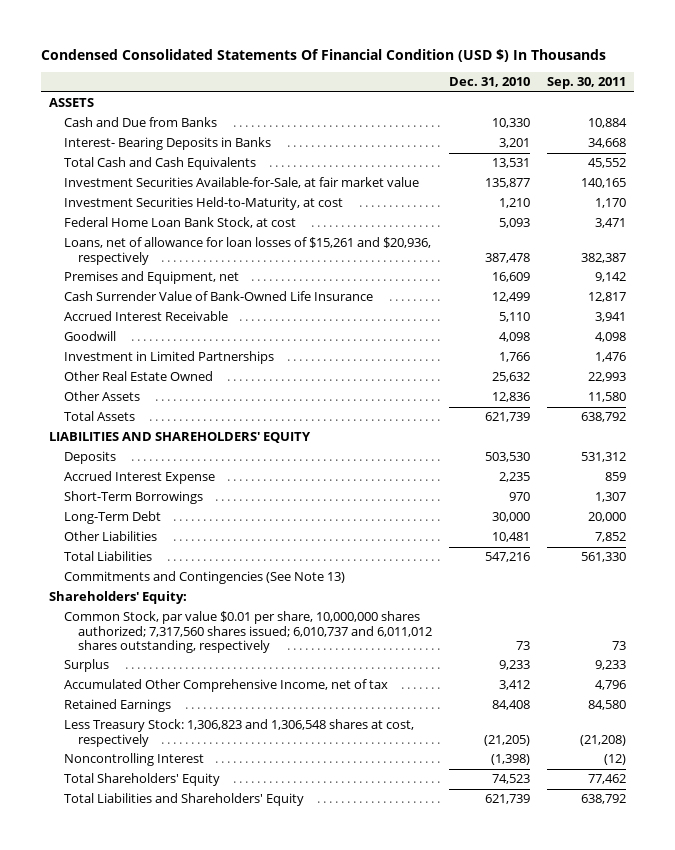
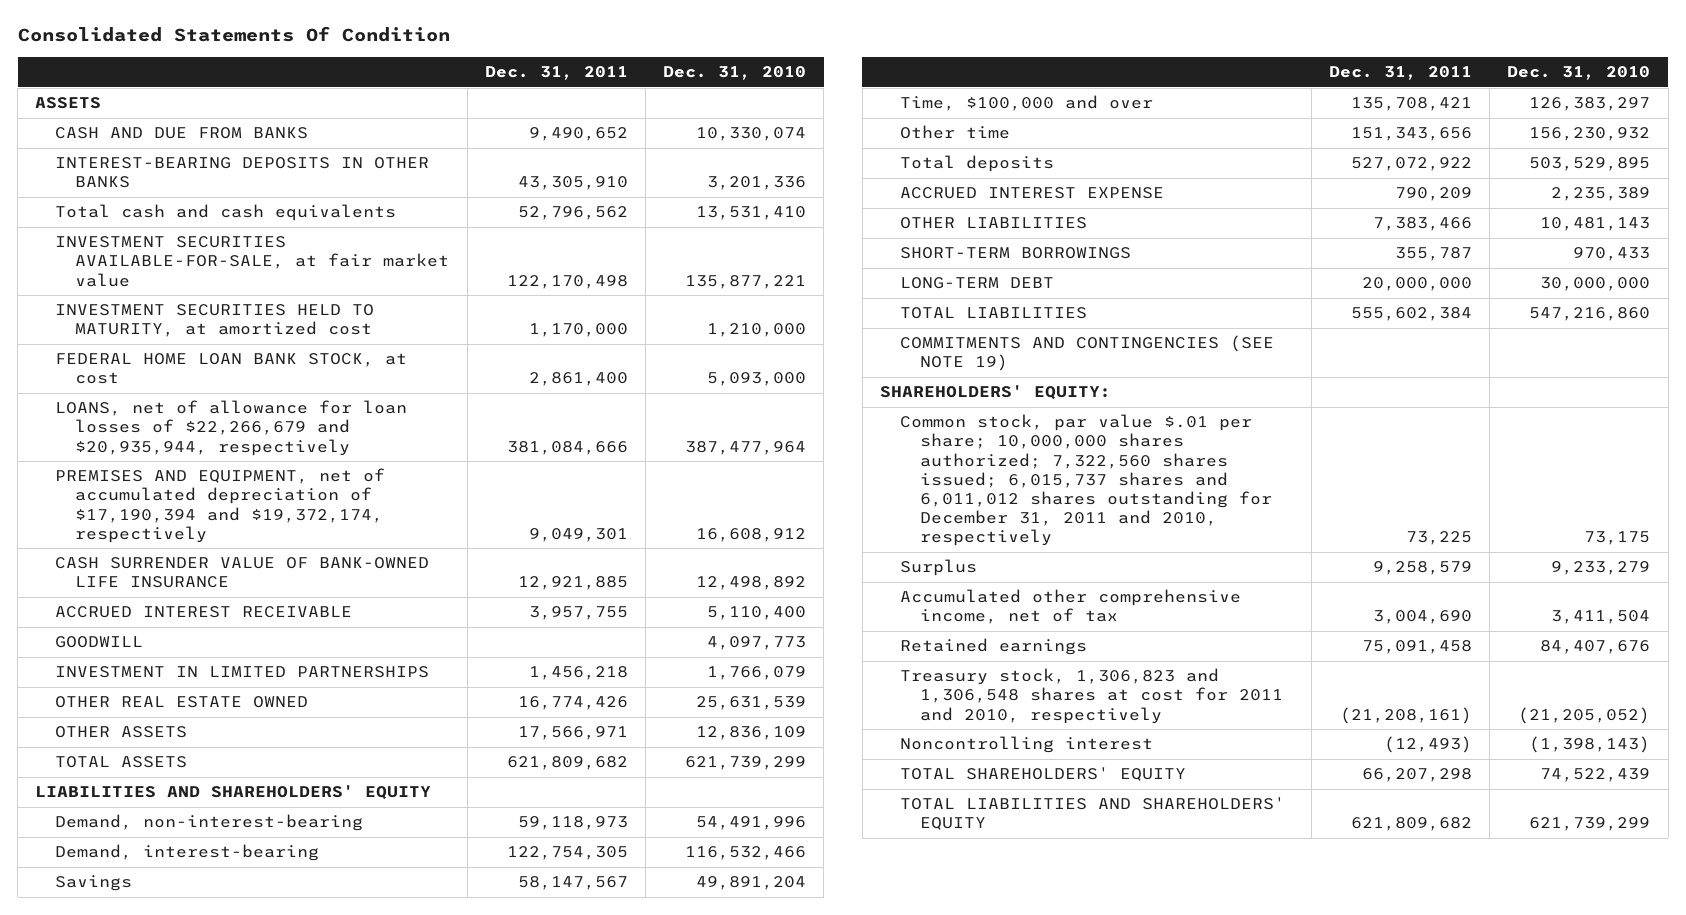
- Condensed Consolidated Statements Of Financial Condition (USD $) In Thousands
+ Consolidated Statements Of Condition
- | Dec. 31, 2010 | Sep. 30, 2011
+ | Dec. 31, 2011 | Dec. 31, 2010
- Cash and Due from Banks | 10,330 | 10,884
- Interest- Bearing Deposits in Banks | 3,201 | 34,668
- Total Cash and Cash Equivalents | 13,531 | 45,552
- Investment Securities Available-for-Sale, at fair market value | 135,877 | 140,165
- Investment Securities Held-to-Maturity, at cost | 1,210 | 1,170
- Federal Home Loan Bank Stock, at cost | 5,093 | 3,471
- Loans, net of allowance for loan losses of $15,261 and $20,936, respectively | 387,478 | 382,387
- Premises and Equipment, net | 16,609 | 9,142
- Cash Surrender Value of Bank-Owned Life Insurance | 12,499 | 12,817
- Accrued Interest Receivable | 5,110 | 3,941
- Goodwill | 4,098 | 4,098
- Investment in Limited Partnerships | 1,766 | 1,476
- Other Real Estate Owned | 25,632 | 22,993
- Other Assets | 12,836 | 11,580
- Total Assets | 621,739 | 638,792
+ CASH AND DUE FROM BANKS | 9,490,652 | 10,330,074
+ INTEREST-BEARING DEPOSITS IN OTHER BANKS | 43,305,910 | 3,201,336
+ Total cash and cash equivalents | 52,796,562 | 13,531,410
+ INVESTMENT SECURITIES AVAILABLE-FOR-SALE, at fair market value | 122,170,498 | 135,877,221
+ INVESTMENT SECURITIES HELD TO MATURITY, at amortized cost | 1,170,000 | 1,210,000
+ FEDERAL HOME LOAN BANK STOCK, at cost | 2,861,400 | 5,093,000
+ LOANS, net of allowance for loan losses of $22,266,679 and $20,935,944, respectively | 381,084,666 | 387,477,964
+ PREMISES AND EQUIPMENT, net of accumulated depreciation of $17,190,394 and $19,372,174, respectively | 9,049,301 | 16,608,912
+ CASH SURRENDER VALUE OF BANK-OWNED LIFE INSURANCE | 12,921,885 | 12,498,892
+ ACCRUED INTEREST RECEIVABLE | 3,957,755 | 5,110,400
+ GOODWILL | | 4,097,773
+ INVESTMENT IN LIMITED PARTNERSHIPS | 1,456,218 | 1,766,079
+ OTHER REAL ESTATE OWNED | 16,774,426 | 25,631,539
+ OTHER ASSETS | 17,566,971 | 12,836,109
+ TOTAL ASSETS | 621,809,682 | 621,739,299
- Deposits | 503,530 | 531,312
- Accrued Interest Expense | 2,235 | 859
- Short-Term Borrowings | 970 | 1,307
- Long-Term Debt | 30,000 | 20,000
- Other Liabilities | 10,481 | 7,852
- Total Liabilities | 547,216 | 561,330
- Commitments and Contingencies (See Note 13)
- Shareholders' Equity:
- Common Stock, par value $0.01 per share, 10,000,000 shares authorized; 7,317,560 shares issued; 6,010,737 and 6,011,012 shares outstanding, respectively | 73 | 73
- Surplus | 9,233 | 9,233
- Accumulated Other Comprehensive Income, net of tax | 3,412 | 4,796
- Retained Earnings | 84,408 | 84,580
- Less Treasury Stock: 1,306,823 and 1,306,548 shares at cost, respectively | (21,205) | (21,208)
- Noncontrolling Interest | (1,398) | (12)
- Total Shareholders' Equity | 74,523 | 77,462
- Total Liabilities and Shareholders' Equity | 621,739 | 638,792
+ Demand, non-interest-bearing | 59,118,973 | 54,491,996
+ Demand, interest-bearing | 122,754,305 | 116,532,466
+ Savings | 58,147,567 | 49,891,204
+ Time, $100,000 and over | 135,708,421 | 126,383,297
+ Other time | 151,343,656 | 156,230,932
+ Total deposits | 527,072,922 | 503,529,895
+ ACCRUED INTEREST EXPENSE | 790,209 | 2,235,389
+ OTHER LIABILITIES | 7,383,466 | 10,481,143
+ SHORT-TERM BORROWINGS | 355,787 | 970,433
+ LONG-TERM DEBT | 20,000,000 | 30,000,000
+ TOTAL LIABILITIES | 555,602,384 | 547,216,860
+ COMMITMENTS AND CONTINGENCIES (SEE NOTE 19)
+ SHAREHOLDERS' EQUITY:
+ Common stock, par value $.01 per share; 10,000,000 shares authorized; 7,322,560 shares issued; 6,015,737 shares and 6,011,012 shares outstanding for December 31, 2011 and 2010, respectively | 73,225 | 73,175
+ Surplus | 9,258,579 | 9,233,279
+ Accumulated other comprehensive income, net of tax | 3,004,690 | 3,411,504
+ Retained earnings | 75,091,458 | 84,407,676
+ Treasury stock, 1,306,823 and 1,306,548 shares at cost for 2011 and 2010, respectively | (21,208,161) | (21,205,052)
+ Noncontrolling interest | (12,493) | (1,398,143)
+ TOTAL SHAREHOLDERS' EQUITY | 66,207,298 | 74,522,439
+ TOTAL LIABILITIES AND SHAREHOLDERS' EQUITY | 621,809,682 | 621,739,299

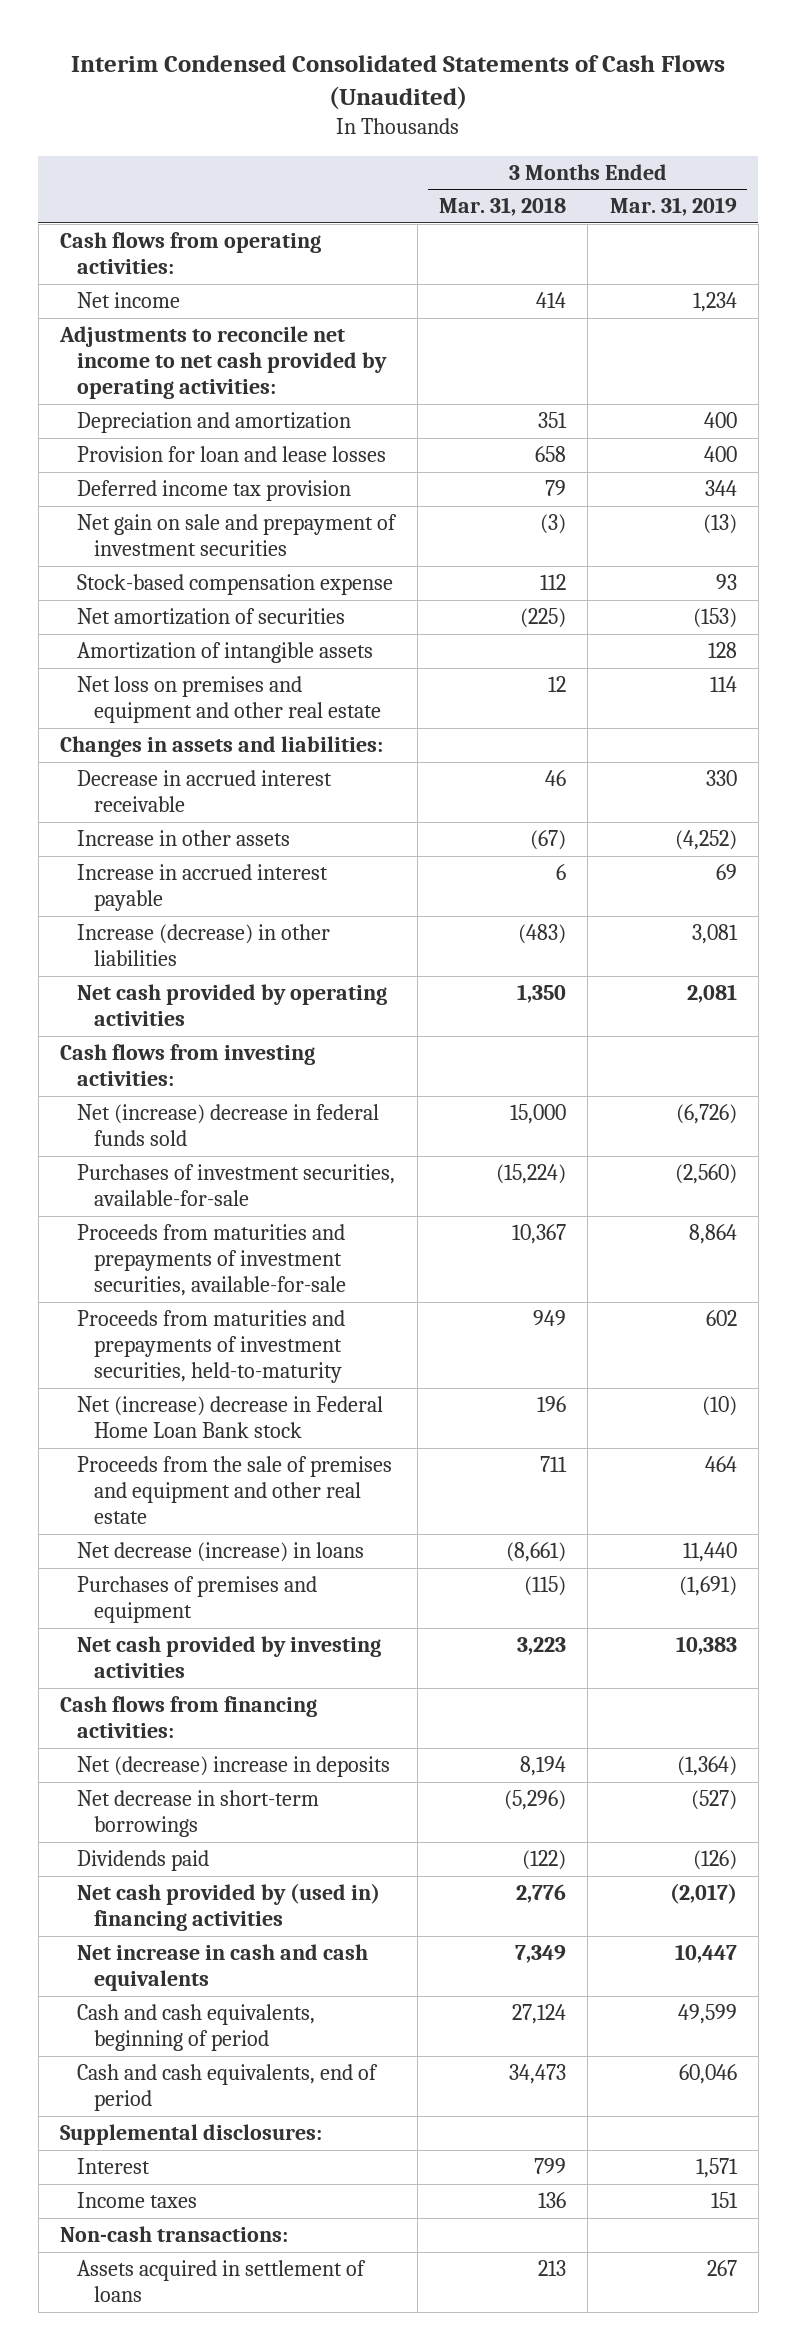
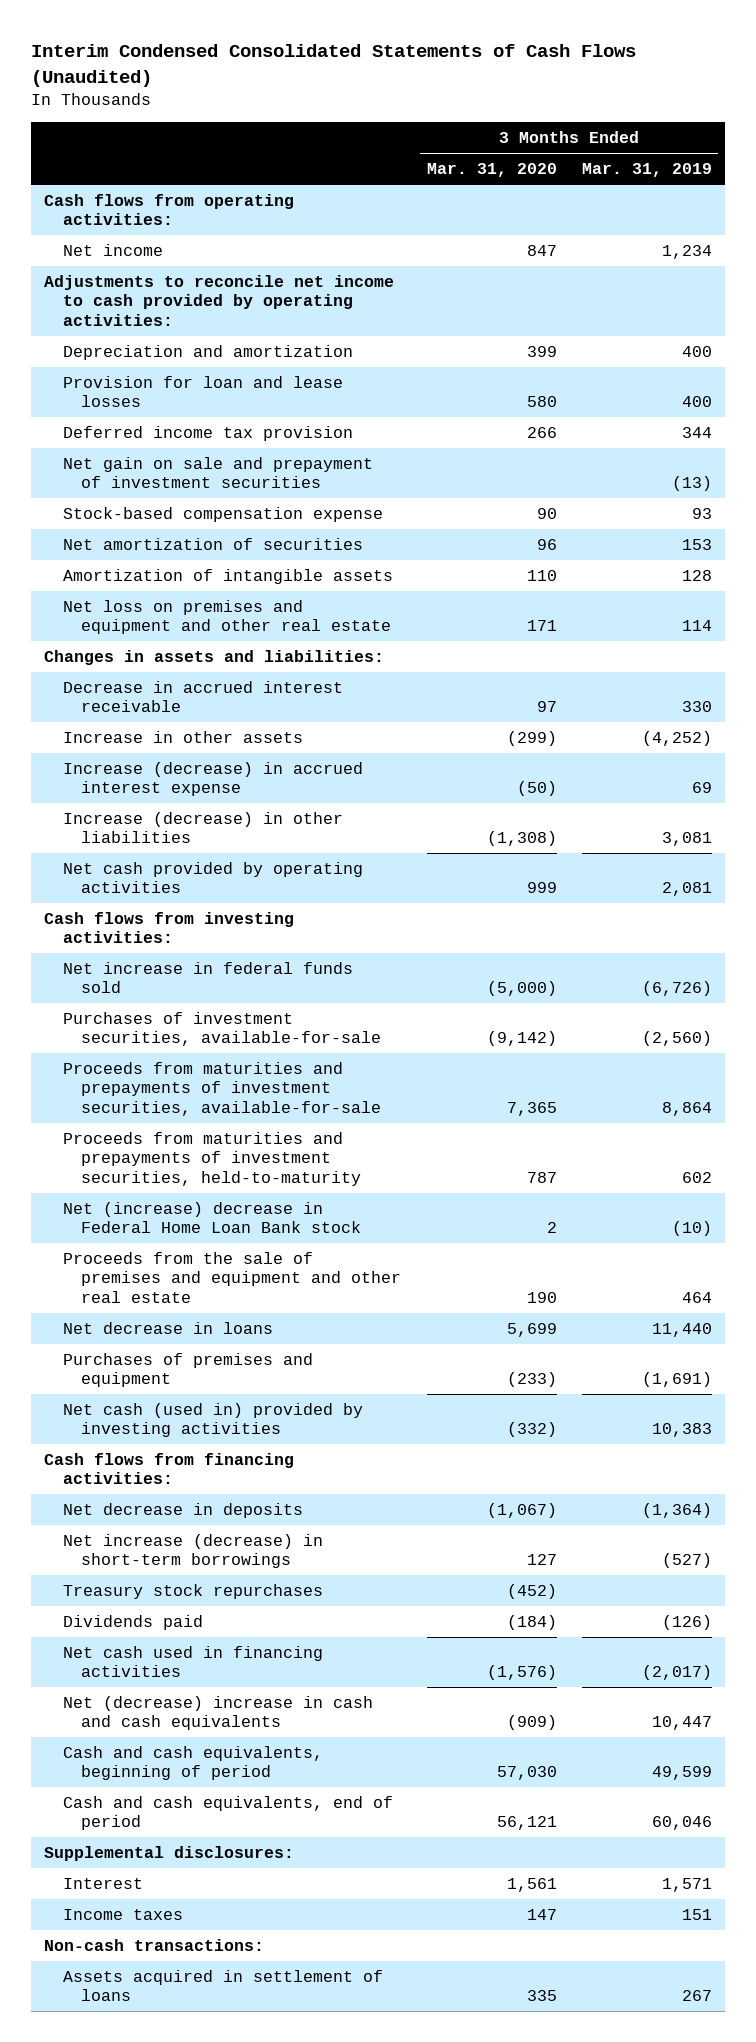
- | 3 Months Ended Mar. 31, 2018 | 3 Months Ended Mar. 31, 2019
+ | 3 Months Ended Mar. 31, 2020 | 3 Months Ended Mar. 31, 2019
- Adjustments to reconcile net income to net cash provided by operating activities:
+ Adjustments to reconcile net income to cash provided by operating activities:
- Net amortization of securities | (225) | (153)
+ Net amortization of securities | 96 | 153
- Increase in accrued interest payable | 6 | 69
+ Increase (decrease) in accrued interest expense | (50) | 69
- Net (increase) decrease in federal funds sold | 15,000 | (6,726)
+ Net increase in federal funds sold | (5,000) | (6,726)
- Net decrease (increase) in loans | (8,661) | 11,440
+ Net decrease in loans | 5,699 | 11,440
- Net cash provided by investing activities | 3,223 | 10,383
+ Net cash (used in) provided by investing activities | (332) | 10,383
- Net (decrease) increase in deposits | 8,194 | (1,364)
- Net decrease in short-term borrowings | (5,296) | (527)
+ Net decrease in deposits | (1,067) | (1,364)
+ Net increase (decrease) in short-term borrowings | 127 | (527)
+ Treasury stock repurchases | (452) |
- Net cash provided by (used in) financing activities | 2,776 | (2,017)
- Net increase in cash and cash equivalents | 7,349 | 10,447
+ Net cash used in financing activities | (1,576) | (2,017)
+ Net (decrease) increase in cash and cash equivalents | (909) | 10,447

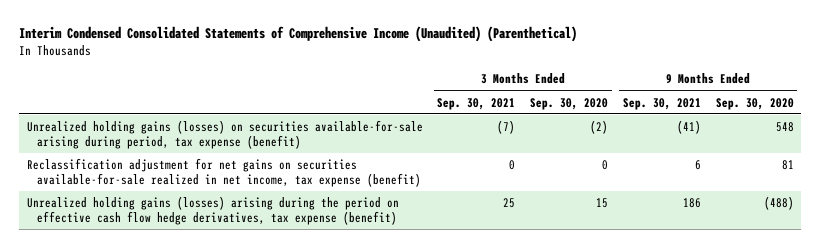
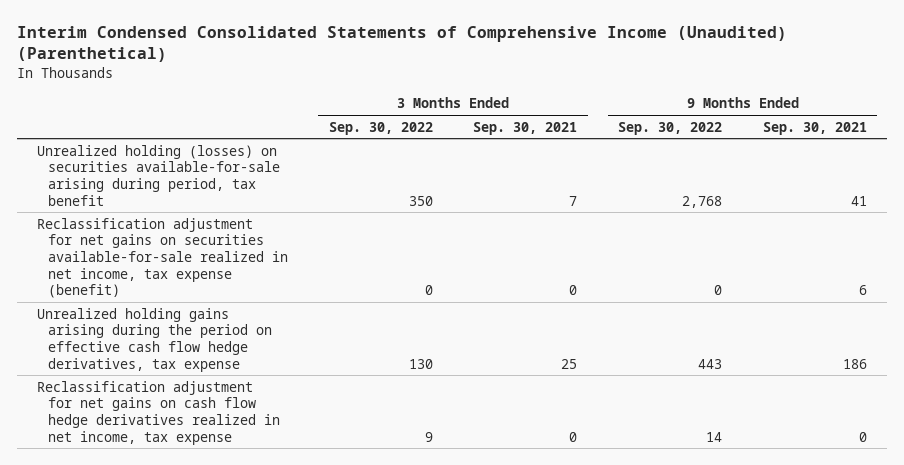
- | 3 Months Ended Sep. 30, 2021 | 3 Months Ended Sep. 30, 2020 | 9 Months Ended Sep. 30, 2021 | 9 Months Ended Sep. 30, 2020
+ | 3 Months Ended Sep. 30, 2022 | 3 Months Ended Sep. 30, 2021 | 9 Months Ended Sep. 30, 2022 | 9 Months Ended Sep. 30, 2021
- Unrealized holding gains (losses) on securities available-for-sale arising during period, tax expense (benefit) | (7) | (2) | (41) | 548
+ Unrealized holding (losses) on securities available-for-sale arising during period, tax benefit | 350 | 7 | 2,768 | 41
- Unrealized holding gains (losses) arising during the period on effective cash flow hedge derivatives, tax expense (benefit) | 25 | 15 | 186 | (488)
+ Unrealized holding gains arising during the period on effective cash flow hedge derivatives, tax expense | 130 | 25 | 443 | 186
+ Reclassification adjustment for net gains on cash flow hedge derivatives realized in net income, tax expense | 9 | 0 | 14 | 0

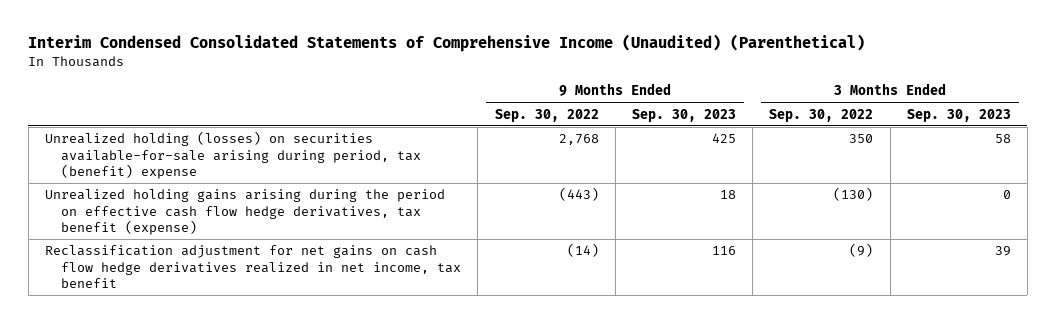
- | 3 Months Ended Sep. 30, 2022 | 3 Months Ended Sep. 30, 2021 | 9 Months Ended Sep. 30, 2022 | 9 Months Ended Sep. 30, 2021
+ | 9 Months Ended Sep. 30, 2022 | 9 Months Ended Sep. 30, 2023 | 3 Months Ended Sep. 30, 2022 | 3 Months Ended Sep. 30, 2023
- Unrealized holding (losses) on securities available-for-sale arising during period, tax benefit | 350 | 7 | 2,768 | 41
- Reclassification adjustment for net gains on securities available-for-sale realized in net income, tax expense (benefit) | 0 | 0 | 0 | 6
- Unrealized holding gains arising during the period on effective cash flow hedge derivatives, tax expense | 130 | 25 | 443 | 186
- Reclassification adjustment for net gains on cash flow hedge derivatives realized in net income, tax expense | 9 | 0 | 14 | 0
+ Unrealized holding (losses) on securities available-for-sale arising during period, tax (benefit) expense | 2,768 | 425 | 350 | 58
+ Unrealized holding gains arising during the period on effective cash flow hedge derivatives, tax benefit (expense) | (443) | 18 | (130) | 0
+ Reclassification adjustment for net gains on cash flow hedge derivatives realized in net income, tax benefit | (14) | 116 | (9) | 39

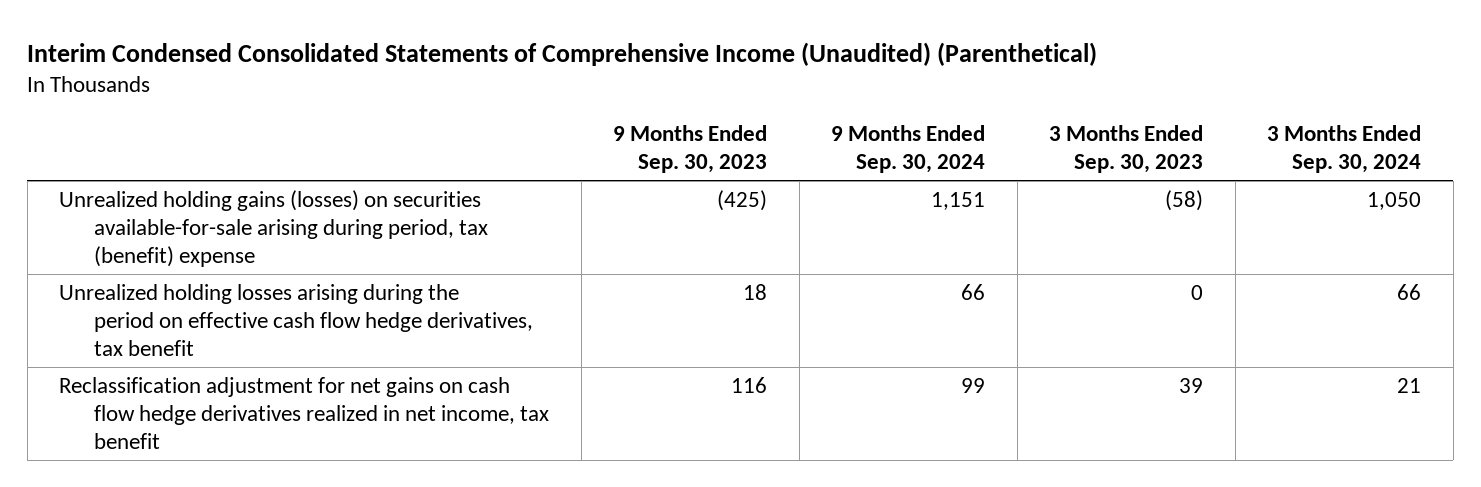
- | 9 Months Ended Sep. 30, 2022 | 9 Months Ended Sep. 30, 2023 | 3 Months Ended Sep. 30, 2022 | 3 Months Ended Sep. 30, 2023
+ | 9 Months Ended Sep. 30, 2023 | 9 Months Ended Sep. 30, 2024 | 3 Months Ended Sep. 30, 2023 | 3 Months Ended Sep. 30, 2024
- Unrealized holding (losses) on securities available-for-sale arising during period, tax (benefit) expense | 2,768 | 425 | 350 | 58
- Unrealized holding gains arising during the period on effective cash flow hedge derivatives, tax benefit (expense) | (443) | 18 | (130) | 0
+ Unrealized holding gains (losses) on securities available-for-sale arising during period, tax (benefit) expense | (425) | 1,151 | (58) | 1,050
+ Unrealized holding losses arising during the period on effective cash flow hedge derivatives, tax benefit | 18 | 66 | 0 | 66

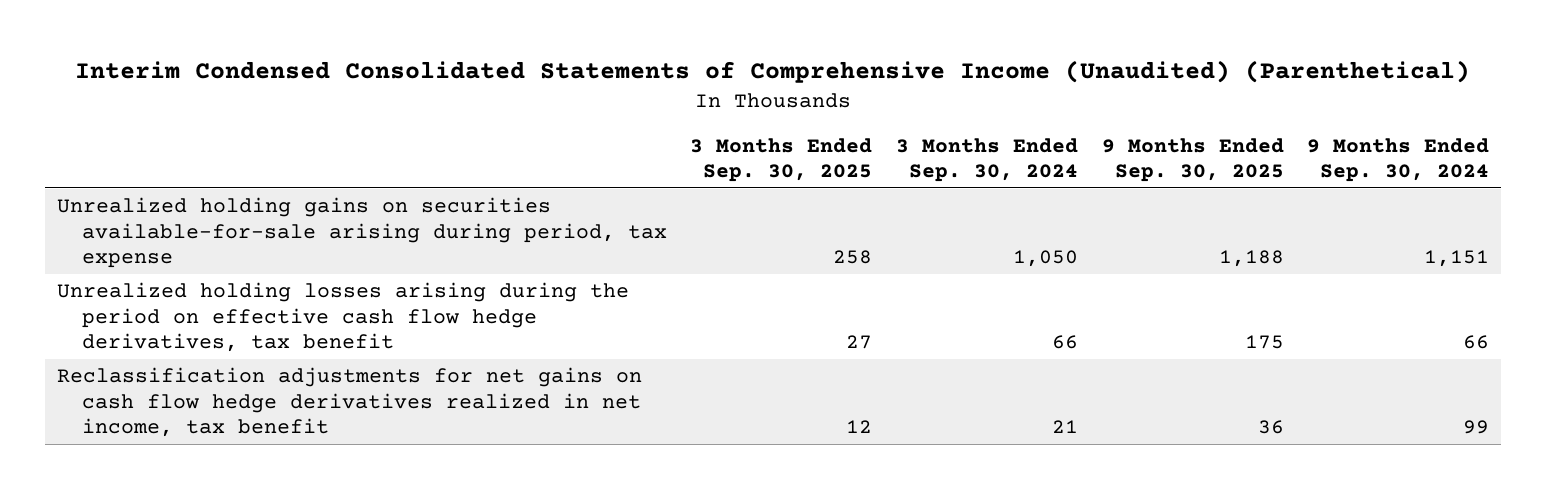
- | 9 Months Ended Sep. 30, 2023 | 9 Months Ended Sep. 30, 2024 | 3 Months Ended Sep. 30, 2023 | 3 Months Ended Sep. 30, 2024
+ | 3 Months Ended Sep. 30, 2025 | 3 Months Ended Sep. 30, 2024 | 9 Months Ended Sep. 30, 2025 | 9 Months Ended Sep. 30, 2024
- Unrealized holding gains (losses) on securities available-for-sale arising during period, tax (benefit) expense | (425) | 1,151 | (58) | 1,050
+ Unrealized holding gains on securities available-for-sale arising during period, tax expense | 258 | 1,050 | 1,188 | 1,151
- Reclassification adjustment for net gains on cash flow hedge derivatives realized in net income, tax benefit | 116 | 99 | 39 | 21
+ Reclassification adjustments for net gains on cash flow hedge derivatives realized in net income, tax benefit | 12 | 21 | 36 | 99

